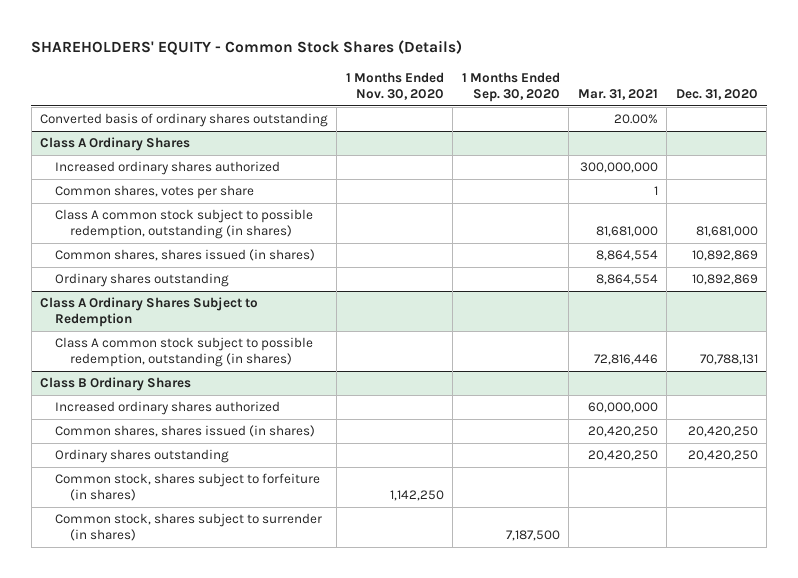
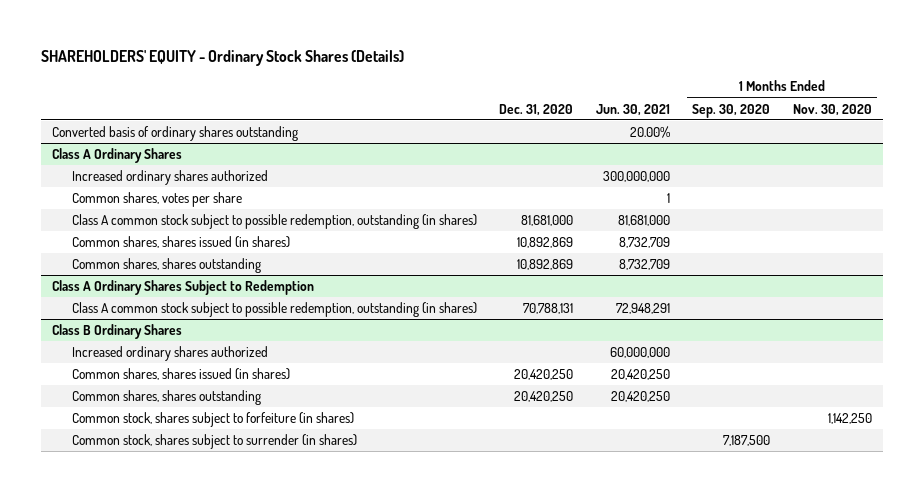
- SHAREHOLDERS' EQUITY - Common Stock Shares (Details)
+ SHAREHOLDERS' EQUITY - Ordinary Stock Shares (Details)
- | 1 Months Ended Nov. 30, 2020 | 1 Months Ended Sep. 30, 2020 | Mar. 31, 2021 | Dec. 31, 2020
+ | Dec. 31, 2020 | Jun. 30, 2021 | 1 Months Ended Sep. 30, 2020 | 1 Months Ended Nov. 30, 2020
@ Class A Ordinary Shares
- Ordinary shares outstanding | | | 8,864,554 | 10,892,869
+ Common shares, shares outstanding | 10,892,869 | 8,732,709 | |
@ Class B Ordinary Shares
- Ordinary shares outstanding | | | 20,420,250 | 20,420,250
+ Common shares, shares outstanding | 20,420,250 | 20,420,250 | |

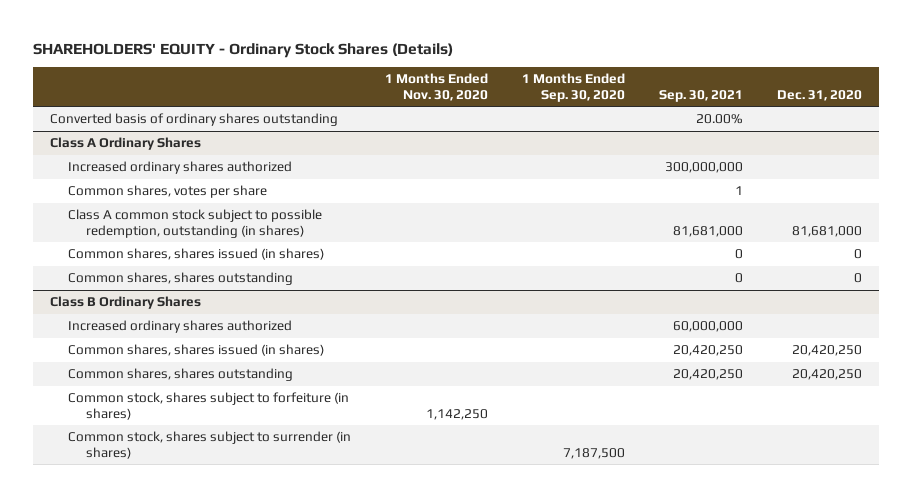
- | Dec. 31, 2020 | Jun. 30, 2021 | 1 Months Ended Sep. 30, 2020 | 1 Months Ended Nov. 30, 2020
+ | 1 Months Ended Nov. 30, 2020 | 1 Months Ended Sep. 30, 2020 | Sep. 30, 2021 | Dec. 31, 2020
@ Class A Ordinary Shares
- Common shares, shares issued (in shares) | 10,892,869 | 8,732,709 | |
- Common shares, shares outstanding | 10,892,869 | 8,732,709 | |
- Class A Ordinary Shares Subject to Redemption
- Class A common stock subject to possible redemption, outstanding (in shares) | 70,788,131 | 72,948,291 | |
@ Class A Ordinary Shares
+ Common shares, shares issued (in shares) | | | 0 | 0
+ Common shares, shares outstanding | | | 0 | 0

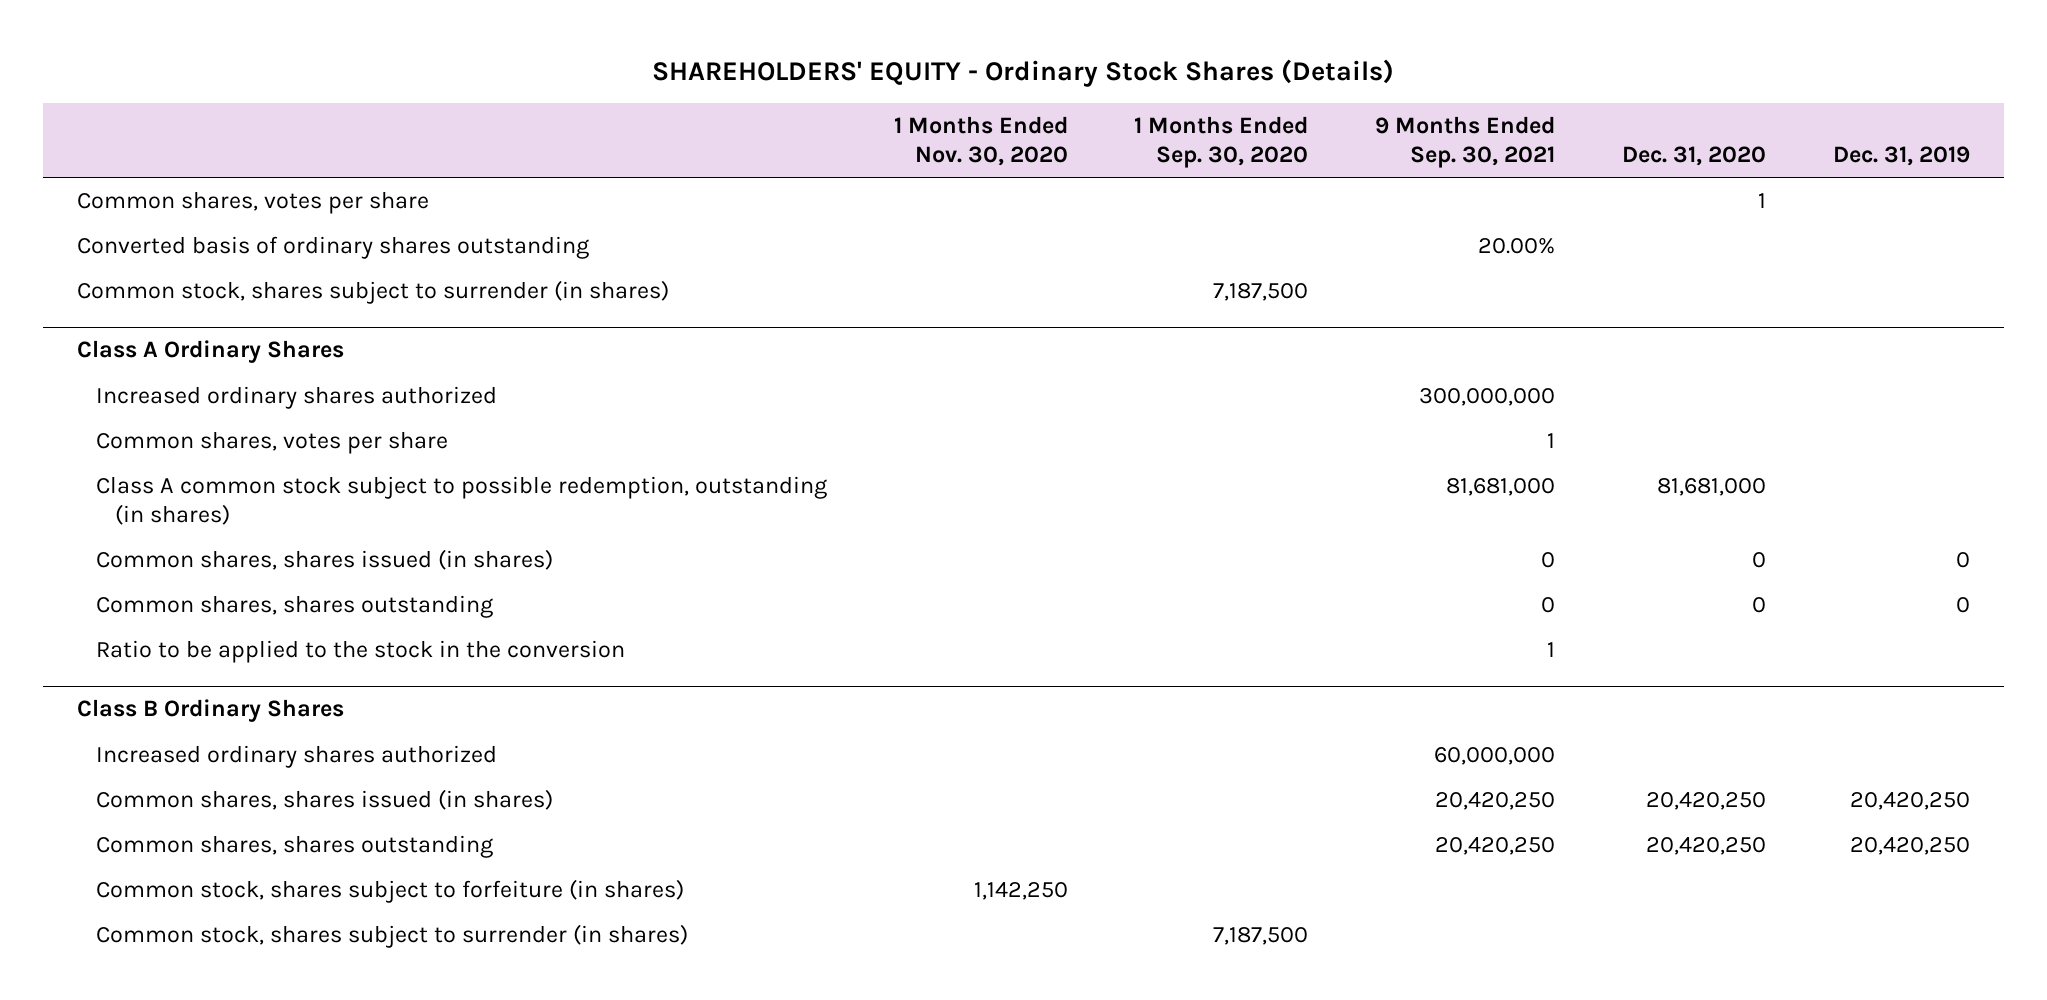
- | 1 Months Ended Nov. 30, 2020 | 1 Months Ended Sep. 30, 2020 | Sep. 30, 2021 | Dec. 31, 2020
+ | 1 Months Ended Nov. 30, 2020 | 1 Months Ended Sep. 30, 2020 | 9 Months Ended Sep. 30, 2021 | Dec. 31, 2020 | Dec. 31, 2019
+ Common shares, votes per share | | | | 1 |
+ Common stock, shares subject to surrender (in shares) | | 7,187,500 | | |
@ Class A Ordinary Shares
+ Ratio to be applied to the stock in the conversion | | | 1 | |

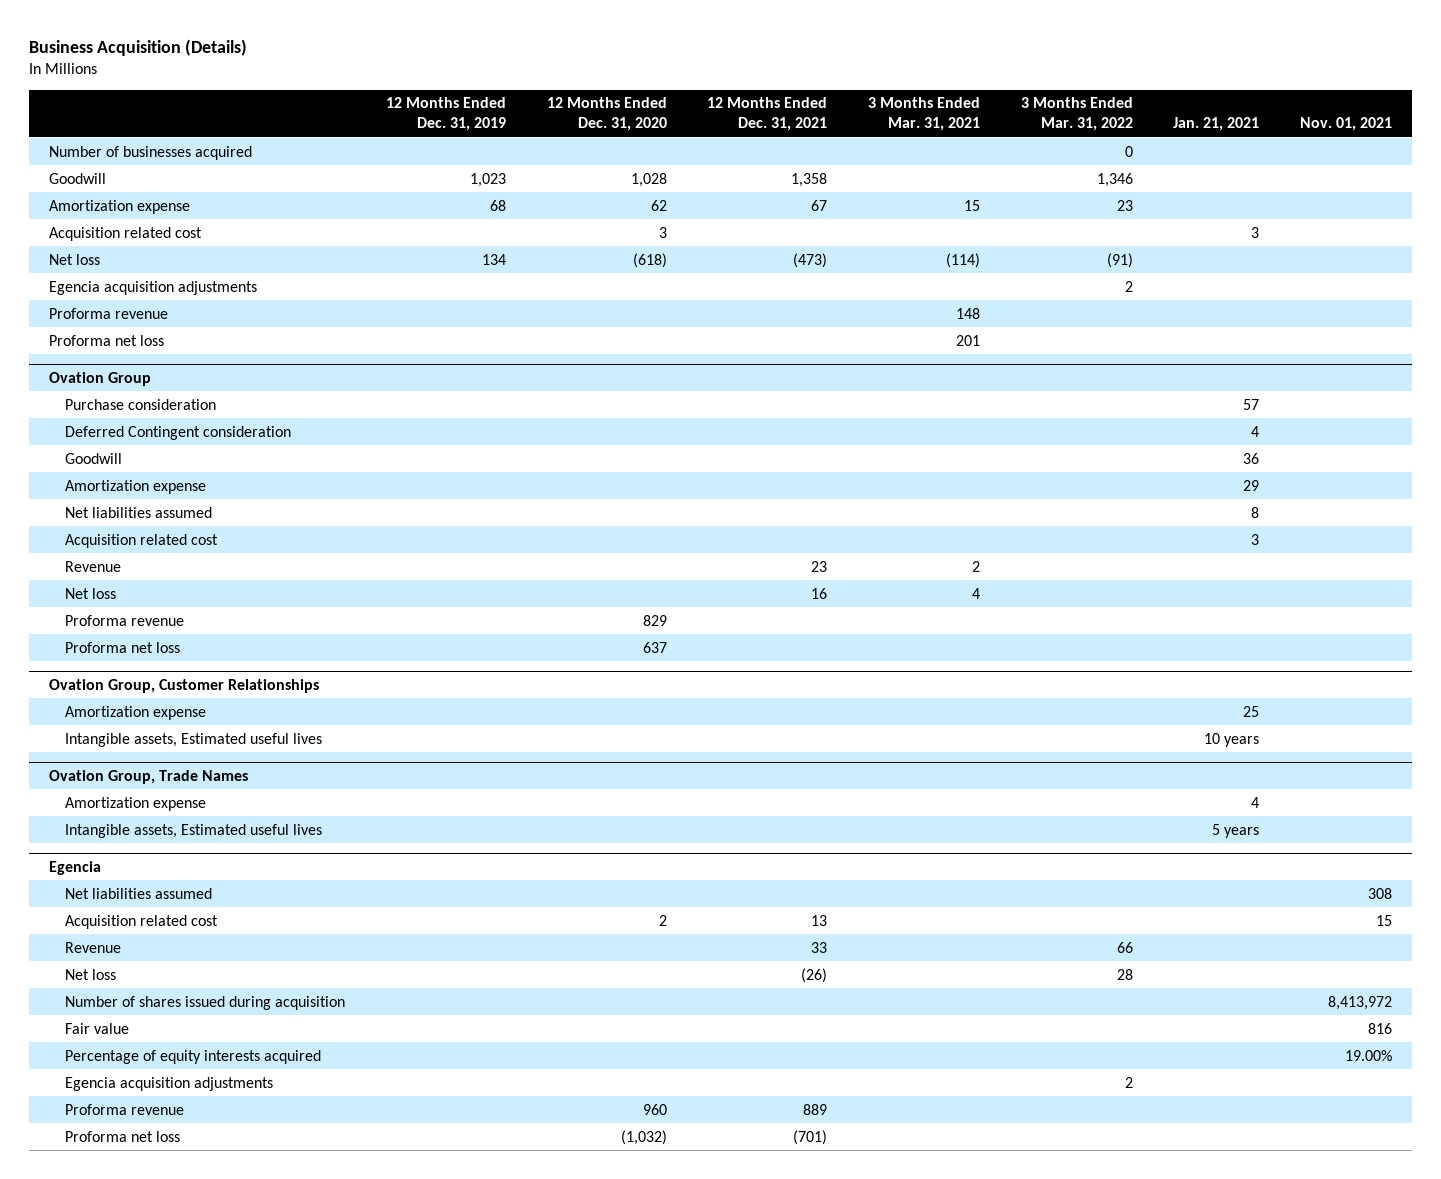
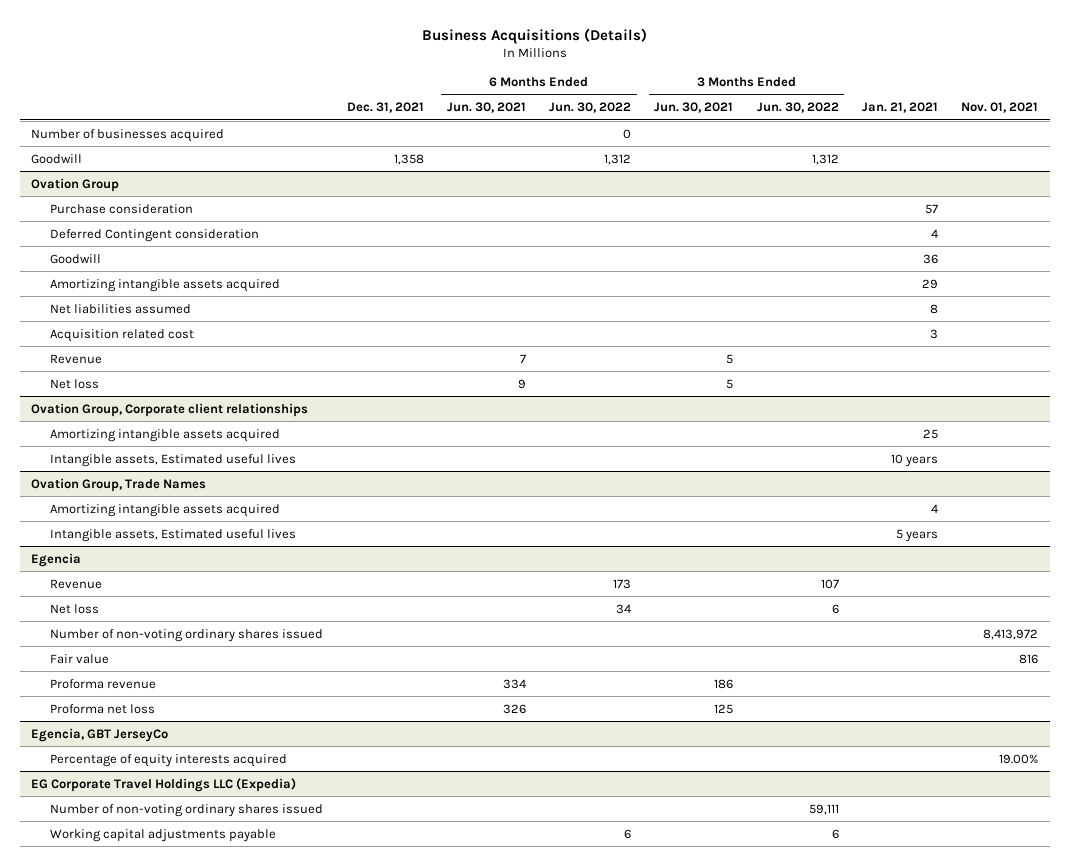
- Business Acquisition (Details)
+ Business Acquisitions (Details)
- | 12 Months Ended Dec. 31, 2019 | 12 Months Ended Dec. 31, 2020 | 12 Months Ended Dec. 31, 2021 | 3 Months Ended Mar. 31, 2021 | 3 Months Ended Mar. 31, 2022 | Jan. 21, 2021 | Nov. 01, 2021
+ | Dec. 31, 2021 | 6 Months Ended Jun. 30, 2021 | 6 Months Ended Jun. 30, 2022 | 3 Months Ended Jun. 30, 2021 | 3 Months Ended Jun. 30, 2022 | Jan. 21, 2021 | Nov. 01, 2021
- Amortization expense | 68 | 62 | 67 | 15 | 23 | |
- Acquisition related cost | | 3 | | | | 3 |
- Net loss | 134 | (618) | (473) | (114) | (91) | |
- Egencia acquisition adjustments | | | | | 2 | |
- Proforma revenue | | | | 148 | | |
- Proforma net loss | | | | 201 | | |
@ Ovation Group
- Amortization expense | | | | | | 29 |
+ Amortizing intangible assets acquired | | | | | | 29 |
- Proforma revenue | | 829 | | | | |
- Proforma net loss | | 637 | | | | |
- Ovation Group, Customer Relationships
- Amortization expense | | | | | | 25 |
+ Ovation Group, Corporate client relationships
+ Amortizing intangible assets acquired | | | | | | 25 |
@ Ovation Group, Trade Names
- Amortization expense | | | | | | 4 |
+ Amortizing intangible assets acquired | | | | | | 4 |
@ Egencia
- Net liabilities assumed | | | | | | | 308
- Acquisition related cost | | 2 | 13 | | | | 15
- Number of shares issued during acquisition | | | | | | | 8,413,972
+ Number of non-voting ordinary shares issued | | | | | | | 8,413,972
- Percentage of equity interests acquired | | | | | | | 19.00%
- Egencia acquisition adjustments | | | | | 2 | |
+ Egencia, GBT JerseyCo
+ Percentage of equity interests acquired | | | | | | | 19.00%
+ EG Corporate Travel Holdings LLC (Expedia)
+ Number of non-voting ordinary shares issued | | | | | 59,111 | |
+ Working capital adjustments payable | | | 6 | | 6 | |

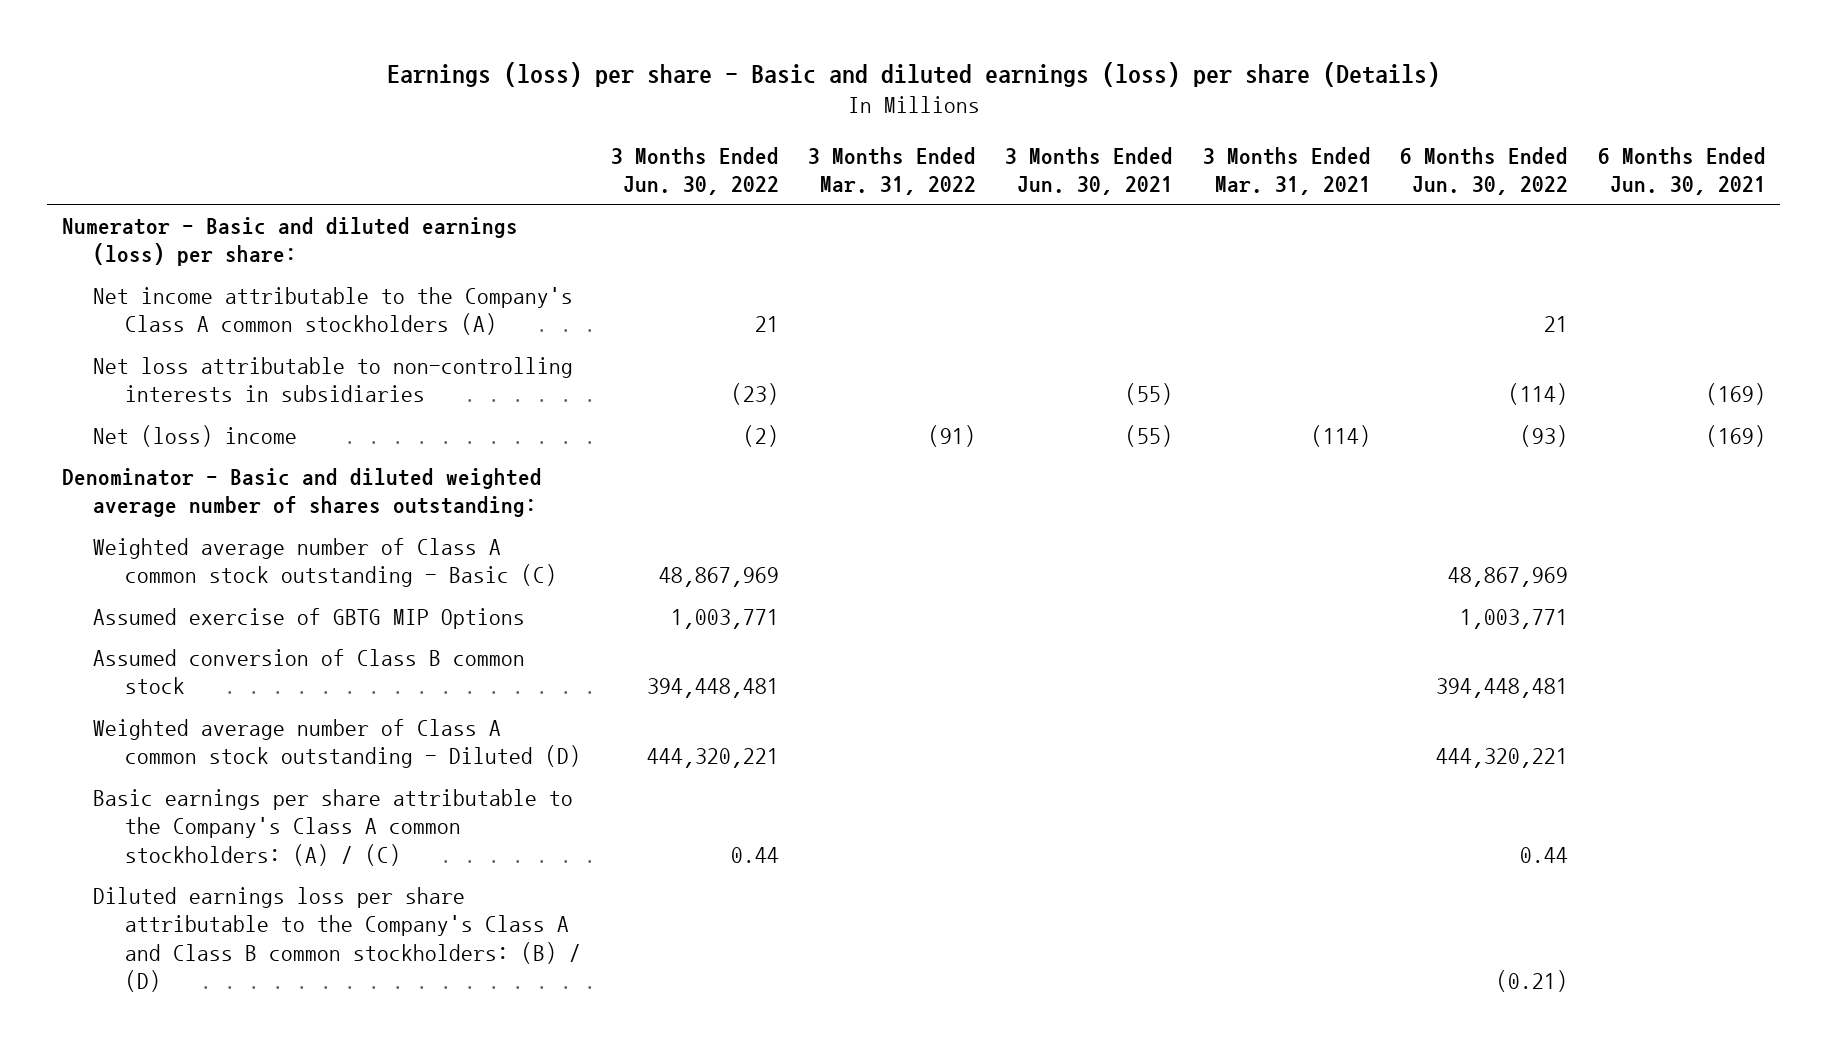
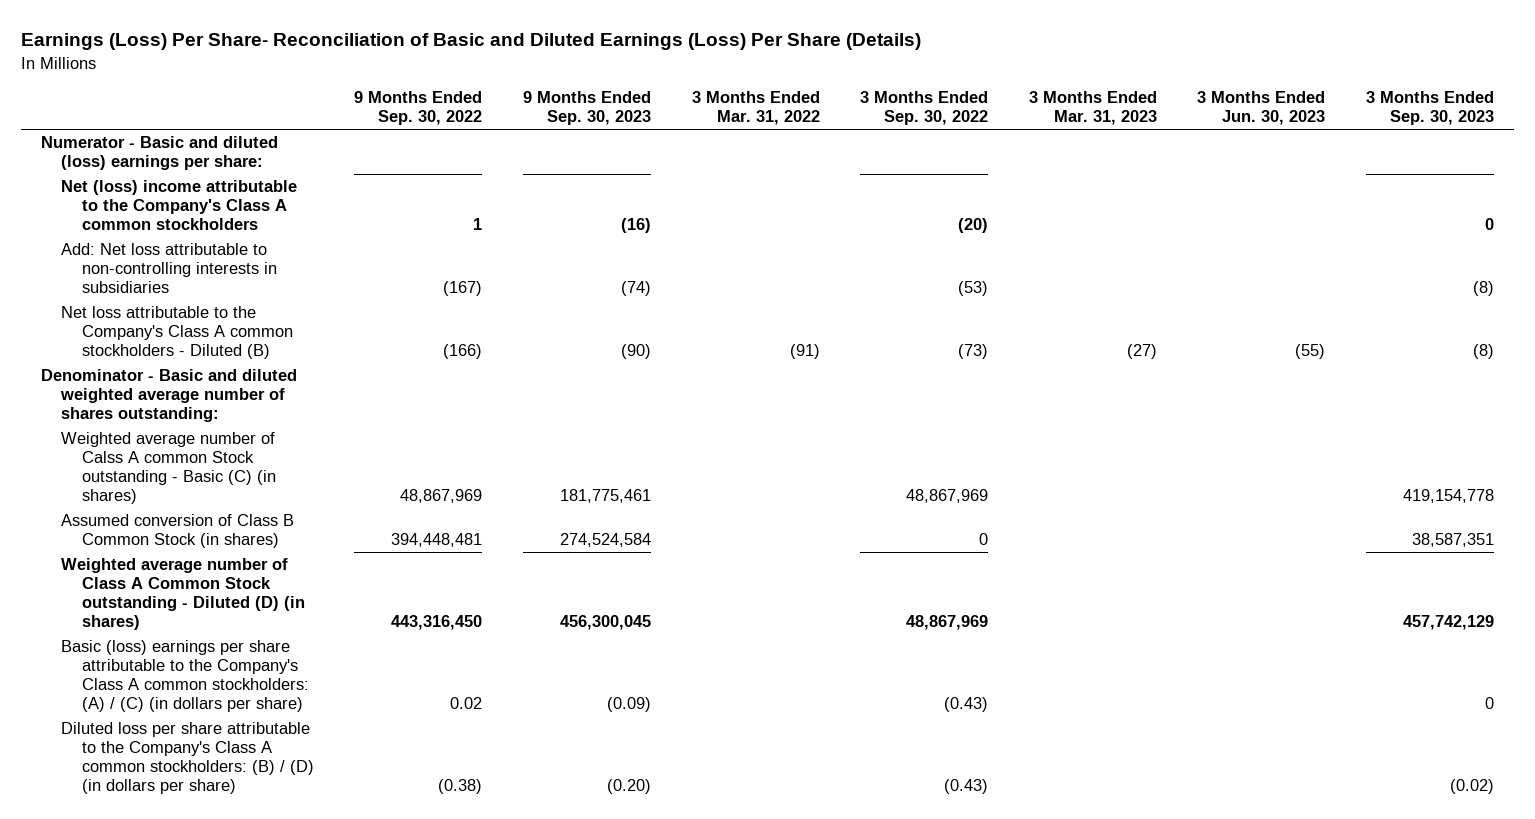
- Earnings (loss) per share - Basic and diluted earnings (loss) per share (Details)
+ Earnings (Loss) Per Share- Reconciliation of Basic and Diluted Earnings (Loss) Per Share (Details)
- | 3 Months Ended Jun. 30, 2022 | 3 Months Ended Mar. 31, 2022 | 3 Months Ended Jun. 30, 2021 | 3 Months Ended Mar. 31, 2021 | 6 Months Ended Jun. 30, 2022 | 6 Months Ended Jun. 30, 2021
+ | 9 Months Ended Sep. 30, 2022 | 9 Months Ended Sep. 30, 2023 | 3 Months Ended Mar. 31, 2022 | 3 Months Ended Sep. 30, 2022 | 3 Months Ended Mar. 31, 2023 | 3 Months Ended Jun. 30, 2023 | 3 Months Ended Sep. 30, 2023
- Numerator - Basic and diluted earnings (loss) per share:
- Net income attributable to the Company's Class A common stockholders (A) | 21 | | | | 21 |
- Net loss attributable to non-controlling interests in subsidiaries | (23) | | (55) | | (114) | (169)
- Net (loss) income | (2) | (91) | (55) | (114) | (93) | (169)
+ Numerator - Basic and diluted (loss) earnings per share:
+ Net (loss) income attributable to the Company's Class A common stockholders | 1 | (16) | | (20) | | | 0
+ Add: Net loss attributable to non-controlling interests in subsidiaries | (167) | (74) | | (53) | | | (8)
+ Net loss attributable to the Company's Class A common stockholders - Diluted (B) | (166) | (90) | (91) | (73) | (27) | (55) | (8)
- Weighted average number of Class A common stock outstanding - Basic (C) | 48,867,969 | | | | 48,867,969 |
- Assumed exercise of GBTG MIP Options | 1,003,771 | | | | 1,003,771 |
- Assumed conversion of Class B common stock | 394,448,481 | | | | 394,448,481 |
- Weighted average number of Class A common stock outstanding - Diluted (D) | 444,320,221 | | | | 444,320,221 |
- Basic earnings per share attributable to the Company's Class A common stockholders: (A) / (C) | 0.44 | | | | 0.44 |
- Diluted earnings loss per share attributable to the Company's Class A and Class B common stockholders: (B) / (D) | | | | | (0.21) |
+ Weighted average number of Calss A common Stock outstanding - Basic (C) (in shares) | 48,867,969 | 181,775,461 | | 48,867,969 | | | 419,154,778
+ Assumed conversion of Class B Common Stock (in shares) | 394,448,481 | 274,524,584 | | 0 | | | 38,587,351
+ Weighted average number of Class A Common Stock outstanding - Diluted (D) (in shares) | 443,316,450 | 456,300,045 | | 48,867,969 | | | 457,742,129
+ Basic (loss) earnings per share attributable to the Company's Class A common stockholders: (A) / (C) (in dollars per share) | 0.02 | (0.09) | | (0.43) | | | 0
+ Diluted loss per share attributable to the Company's Class A common stockholders: (B) / (D) (in dollars per share) | (0.38) | (0.20) | | (0.43) | | | (0.02)

